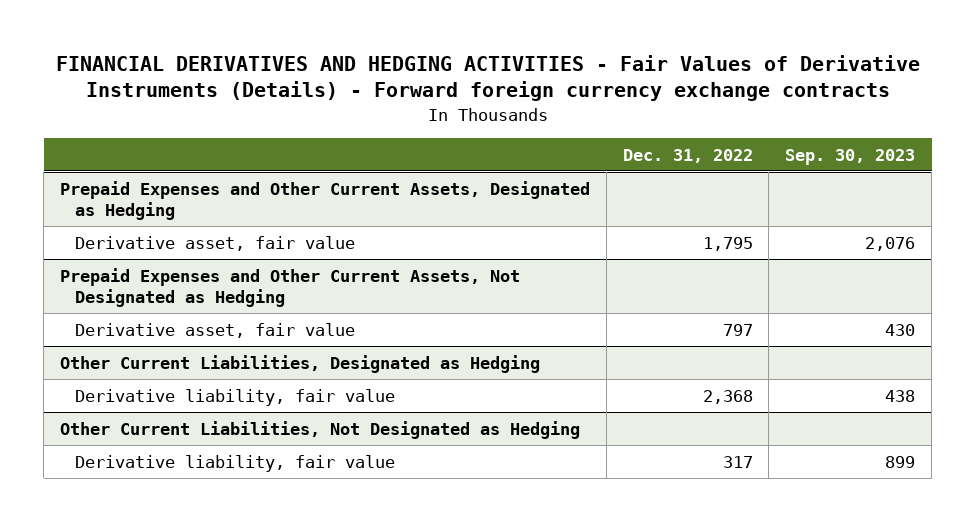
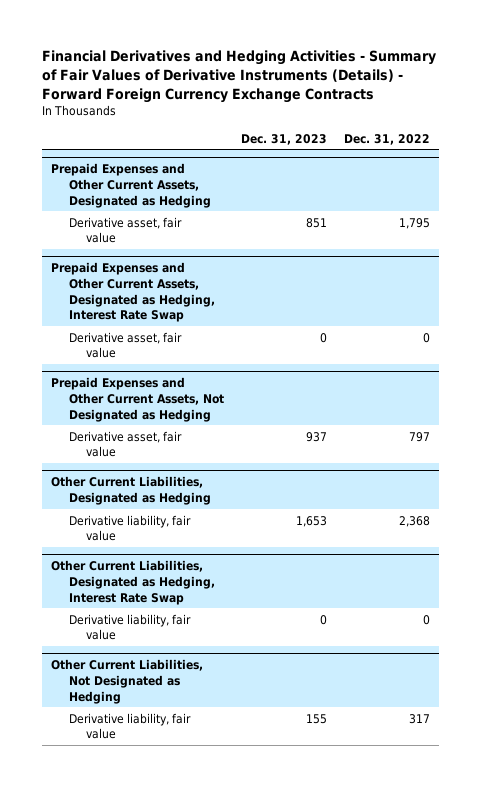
- FINANCIAL DERIVATIVES AND HEDGING ACTIVITIES - Fair Values of Derivative Instruments (Details) - Forward foreign currency exchange contracts
+ Financial Derivatives and Hedging Activities - Summary of Fair Values of Derivative Instruments (Details) - Forward Foreign Currency Exchange Contracts
- | Dec. 31, 2022 | Sep. 30, 2023
+ | Dec. 31, 2023 | Dec. 31, 2022
+ Prepaid Expenses and Other Current Assets, Designated as Hedging, Interest Rate Swap
+ Derivative asset, fair value | 0 | 0
+ Other Current Liabilities, Designated as Hedging, Interest Rate Swap
+ Derivative liability, fair value | 0 | 0

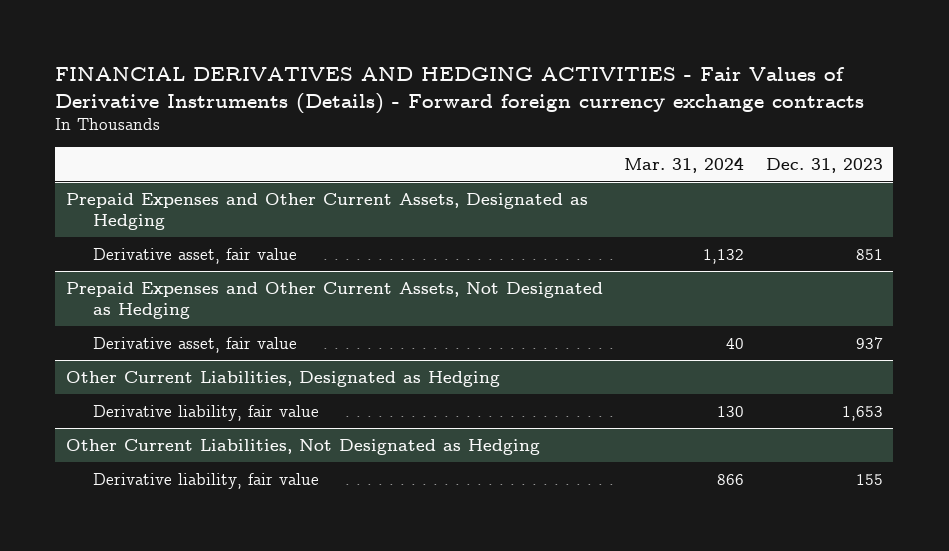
- Financial Derivatives and Hedging Activities - Summary of Fair Values of Derivative Instruments (Details) - Forward Foreign Currency Exchange Contracts
+ FINANCIAL DERIVATIVES AND HEDGING ACTIVITIES - Fair Values of Derivative Instruments (Details) - Forward foreign currency exchange contracts
- | Dec. 31, 2023 | Dec. 31, 2022
+ | Mar. 31, 2024 | Dec. 31, 2023
- Prepaid Expenses and Other Current Assets, Designated as Hedging, Interest Rate Swap
- Derivative asset, fair value | 0 | 0
- Other Current Liabilities, Designated as Hedging, Interest Rate Swap
- Derivative liability, fair value | 0 | 0

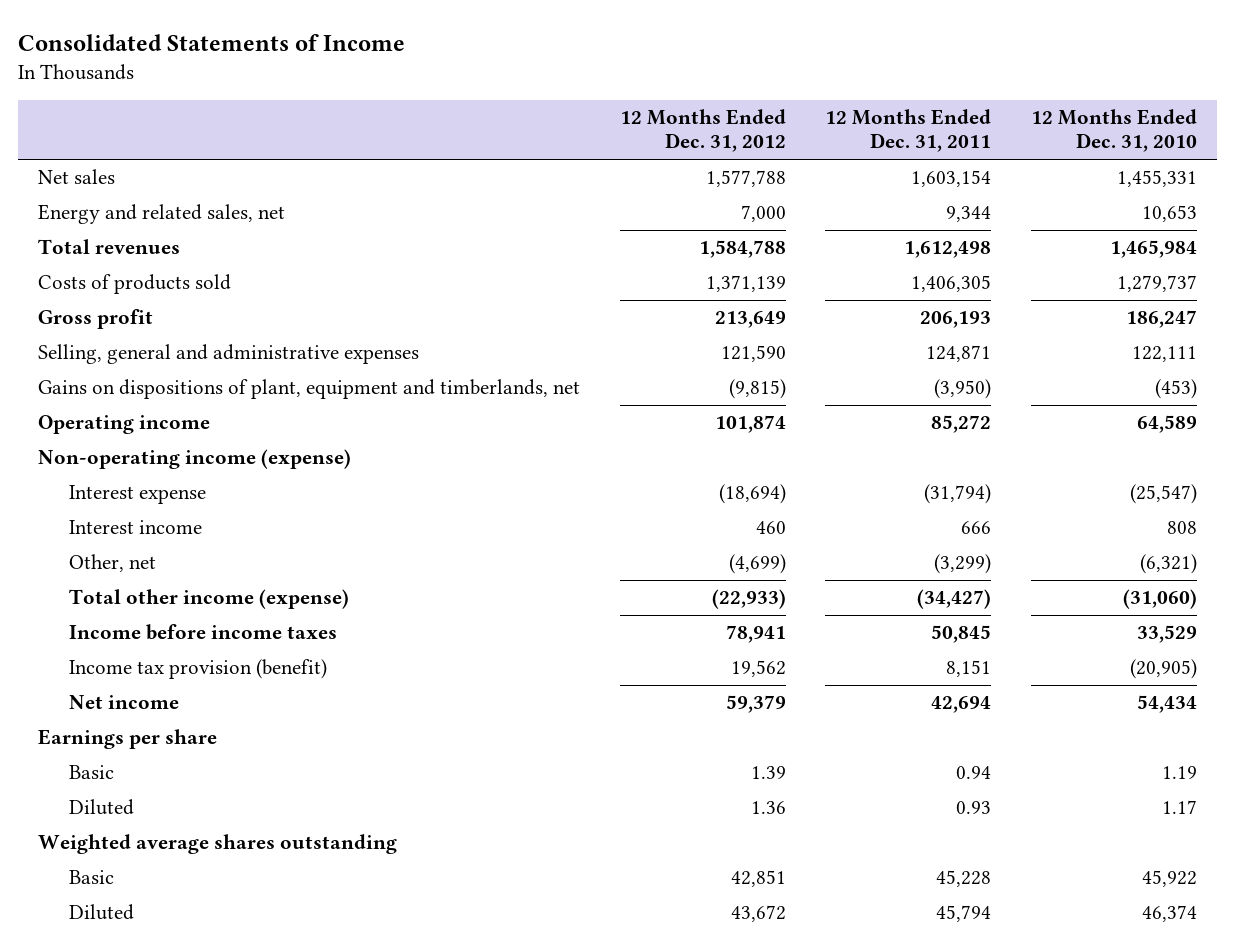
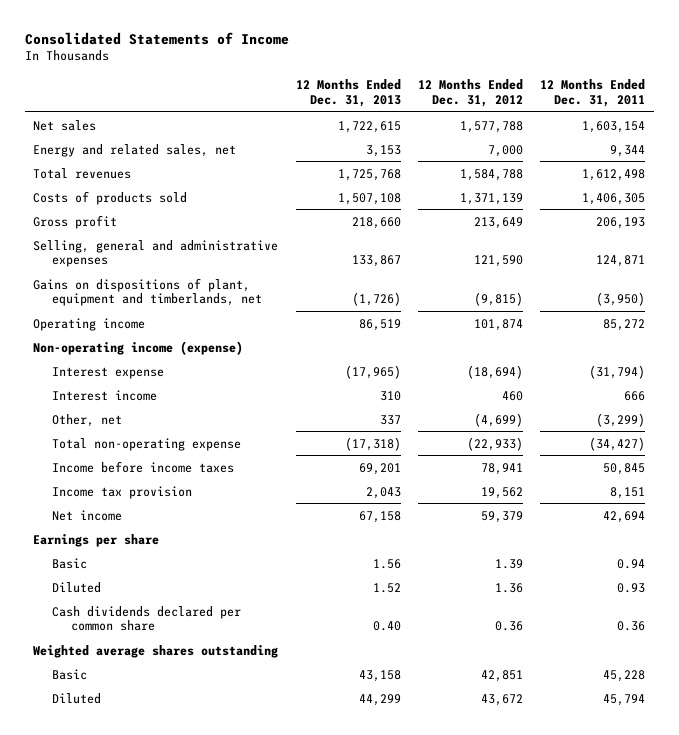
- | 12 Months Ended Dec. 31, 2012 | 12 Months Ended Dec. 31, 2011 | 12 Months Ended Dec. 31, 2010
+ | 12 Months Ended Dec. 31, 2013 | 12 Months Ended Dec. 31, 2012 | 12 Months Ended Dec. 31, 2011
- Total other income (expense) | (22,933) | (34,427) | (31,060)
+ Total non-operating expense | (17,318) | (22,933) | (34,427)
- Income tax provision (benefit) | 19,562 | 8,151 | (20,905)
+ Income tax provision | 2,043 | 19,562 | 8,151
+ Cash dividends declared per common share | 0.40 | 0.36 | 0.36

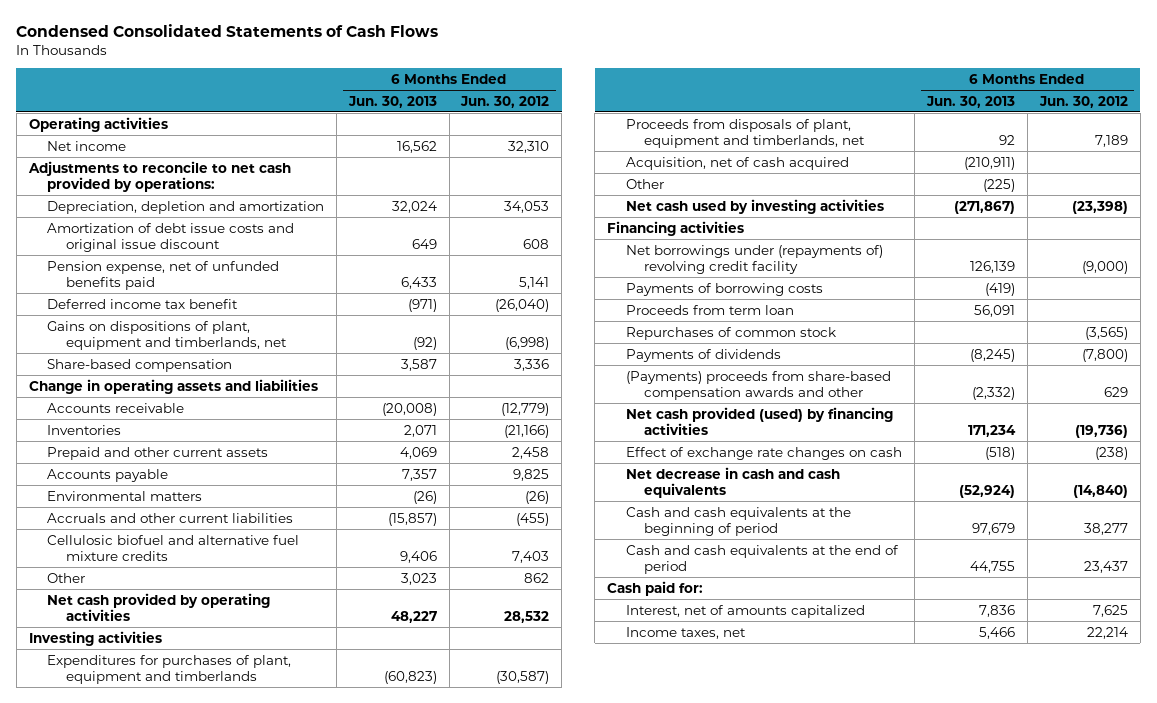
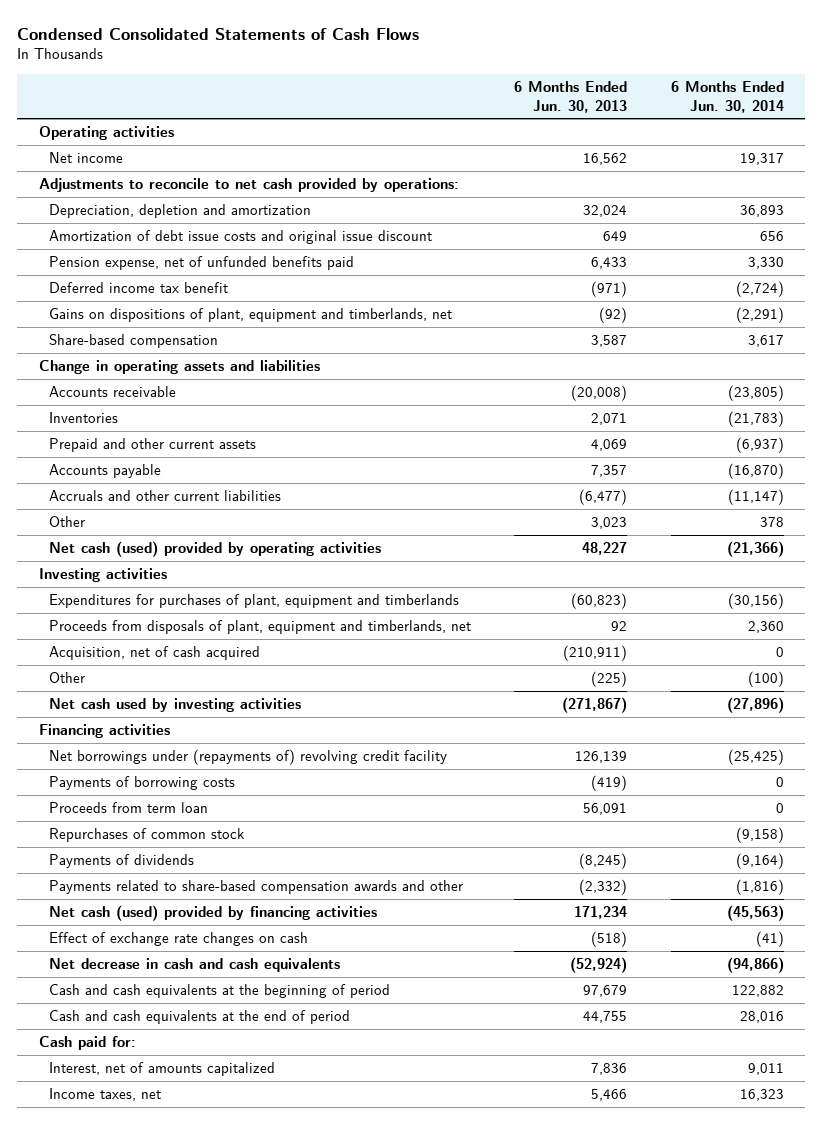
- | 6 Months Ended Jun. 30, 2013 | 6 Months Ended Jun. 30, 2012
+ | 6 Months Ended Jun. 30, 2013 | 6 Months Ended Jun. 30, 2014
- Environmental matters | (26) | (26)
- Accruals and other current liabilities | (15,857) | (455)
- Cellulosic biofuel and alternative fuel mixture credits | 9,406 | 7,403
+ Accruals and other current liabilities | (6,477) | (11,147)
- Net cash provided by operating activities | 48,227 | 28,532
+ Net cash (used) provided by operating activities | 48,227 | (21,366)
- (Payments) proceeds from share-based compensation awards and other | (2,332) | 629
- Net cash provided (used) by financing activities | 171,234 | (19,736)
+ Payments related to share-based compensation awards and other | (2,332) | (1,816)
+ Net cash (used) provided by financing activities | 171,234 | (45,563)

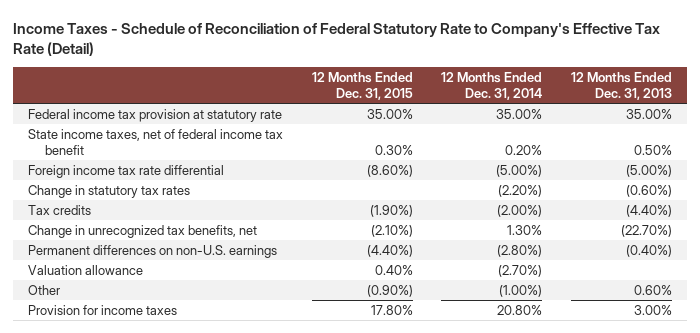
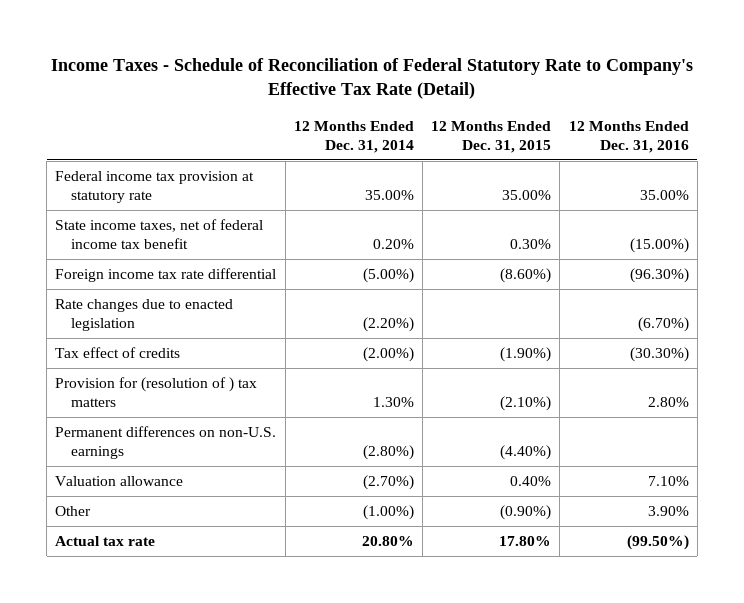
- | 12 Months Ended Dec. 31, 2015 | 12 Months Ended Dec. 31, 2014 | 12 Months Ended Dec. 31, 2013
+ | 12 Months Ended Dec. 31, 2014 | 12 Months Ended Dec. 31, 2015 | 12 Months Ended Dec. 31, 2016
- Change in statutory tax rates | | (2.20%) | (0.60%)
- Tax credits | (1.90%) | (2.00%) | (4.40%)
- Change in unrecognized tax benefits, net | (2.10%) | 1.30% | (22.70%)
+ Rate changes due to enacted legislation | (2.20%) | | (6.70%)
+ Tax effect of credits | (2.00%) | (1.90%) | (30.30%)
+ Provision for (resolution of ) tax matters | 1.30% | (2.10%) | 2.80%
- Provision for income taxes | 17.80% | 20.80% | 3.00%
+ Actual tax rate | 20.80% | 17.80% | (99.50%)

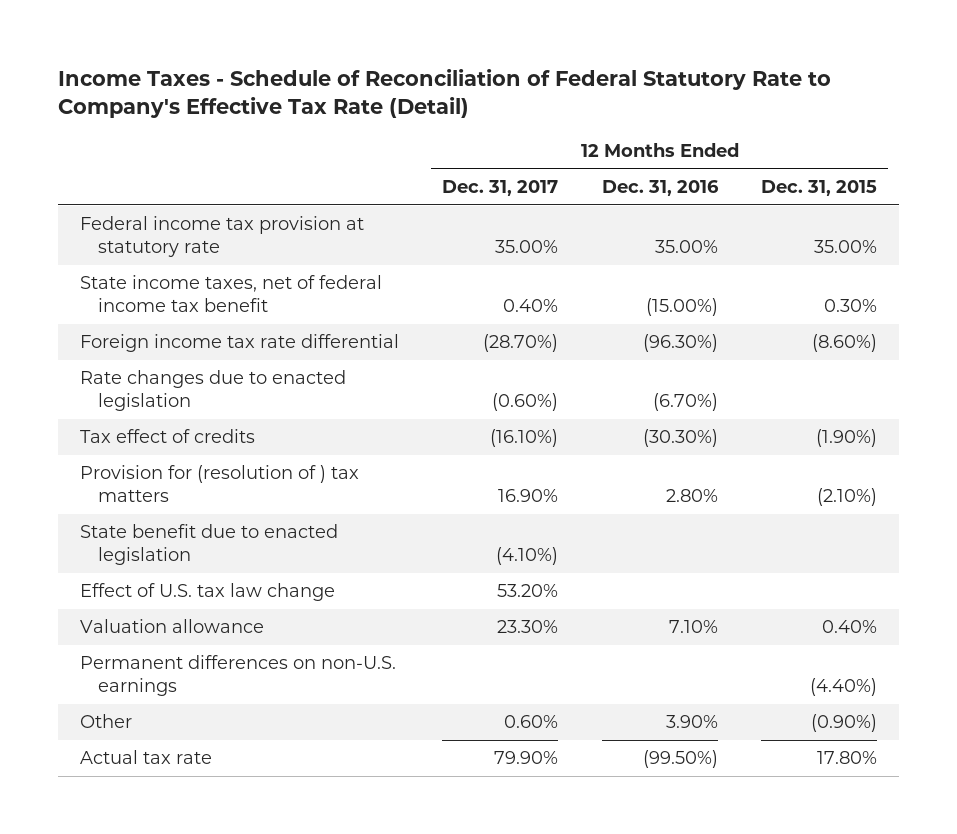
- | 12 Months Ended Dec. 31, 2014 | 12 Months Ended Dec. 31, 2015 | 12 Months Ended Dec. 31, 2016
+ | 12 Months Ended Dec. 31, 2017 | 12 Months Ended Dec. 31, 2016 | 12 Months Ended Dec. 31, 2015
+ State benefit due to enacted legislation | (4.10%) | |
+ Effect of U.S. tax law change | 53.20% | |
moved down: Permanent differences on non-U.S. earnings | | | (4.40%)

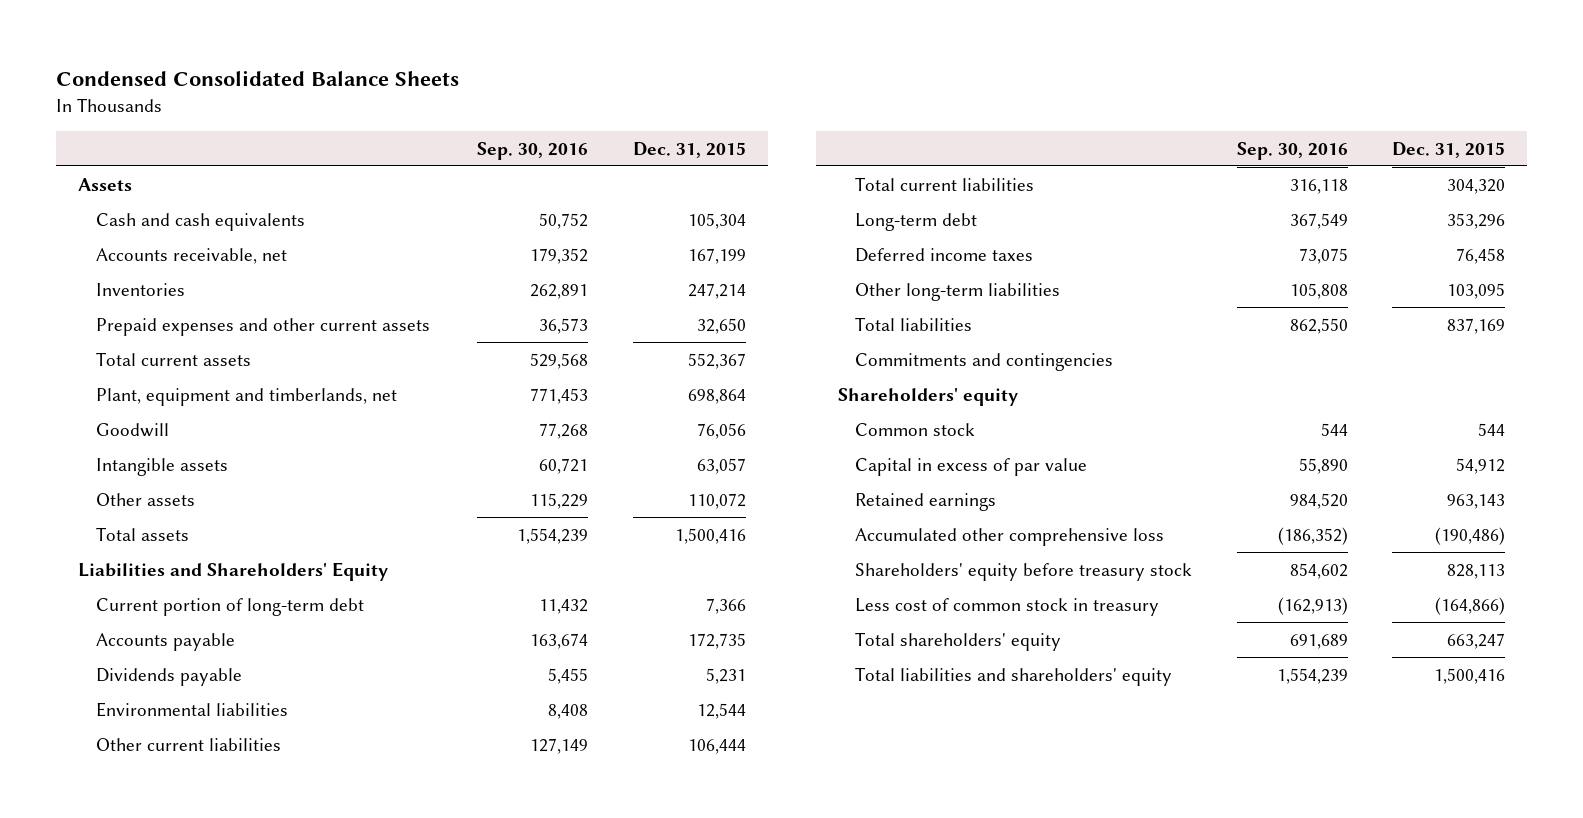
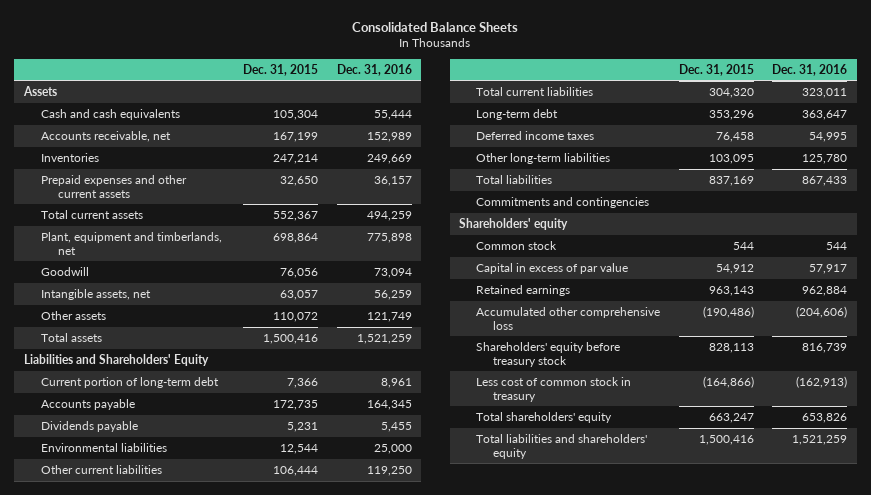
- Condensed Consolidated Balance Sheets
+ Consolidated Balance Sheets
- | Sep. 30, 2016 | Dec. 31, 2015
+ | Dec. 31, 2015 | Dec. 31, 2016
- Intangible assets | 60,721 | 63,057
+ Intangible assets, net | 63,057 | 56,259

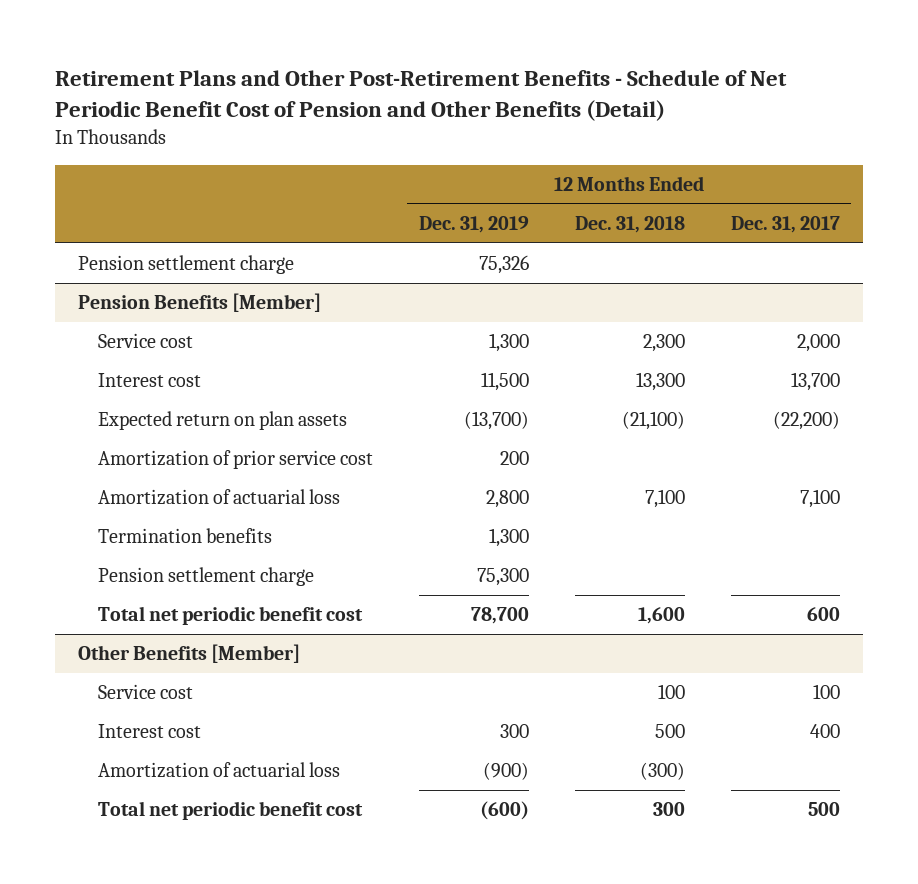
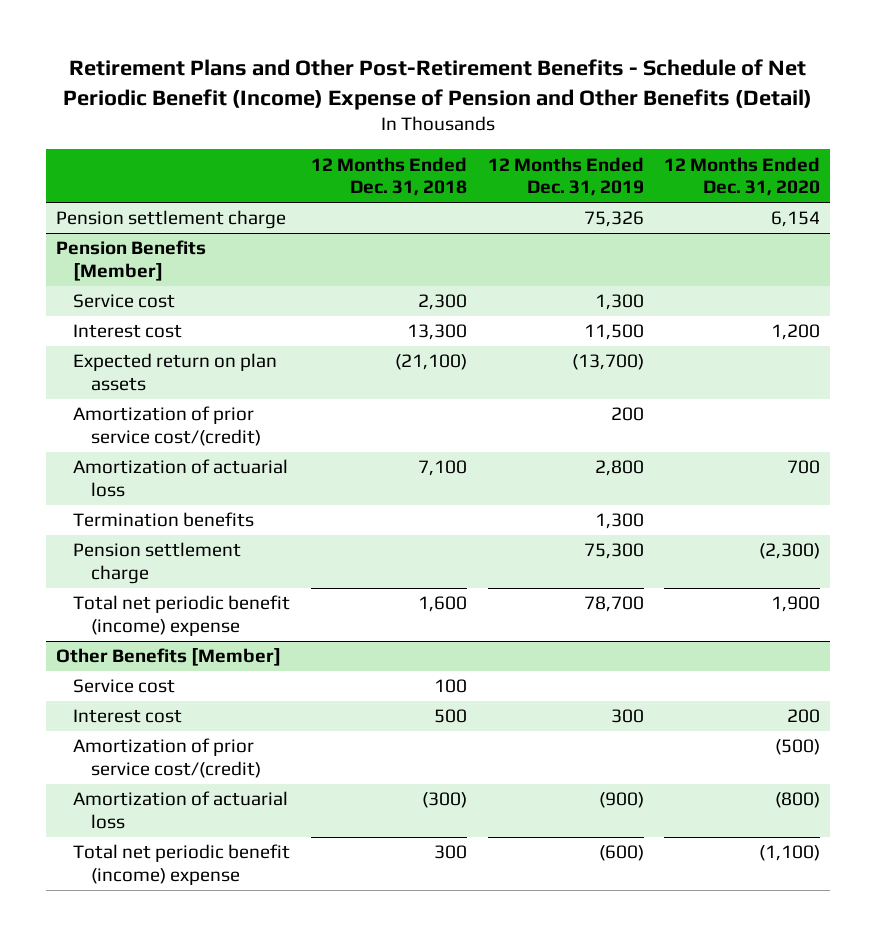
- Retirement Plans and Other Post-Retirement Benefits - Schedule of Net Periodic Benefit Cost of Pension and Other Benefits (Detail)
+ Retirement Plans and Other Post-Retirement Benefits - Schedule of Net Periodic Benefit (Income) Expense of Pension and Other Benefits (Detail)
- | 12 Months Ended Dec. 31, 2019 | 12 Months Ended Dec. 31, 2018 | 12 Months Ended Dec. 31, 2017
+ | 12 Months Ended Dec. 31, 2018 | 12 Months Ended Dec. 31, 2019 | 12 Months Ended Dec. 31, 2020
@ Pension Benefits [Member]
- Amortization of prior service cost | 200 | |
+ Amortization of prior service cost/(credit) | | 200 |
- Total net periodic benefit cost | 78,700 | 1,600 | 600
+ Total net periodic benefit (income) expense | 1,600 | 78,700 | 1,900
@ Other Benefits [Member]
+ Amortization of prior service cost/(credit) | | | (500)
- Total net periodic benefit cost | (600) | 300 | 500
+ Total net periodic benefit (income) expense | 300 | (600) | (1,100)

